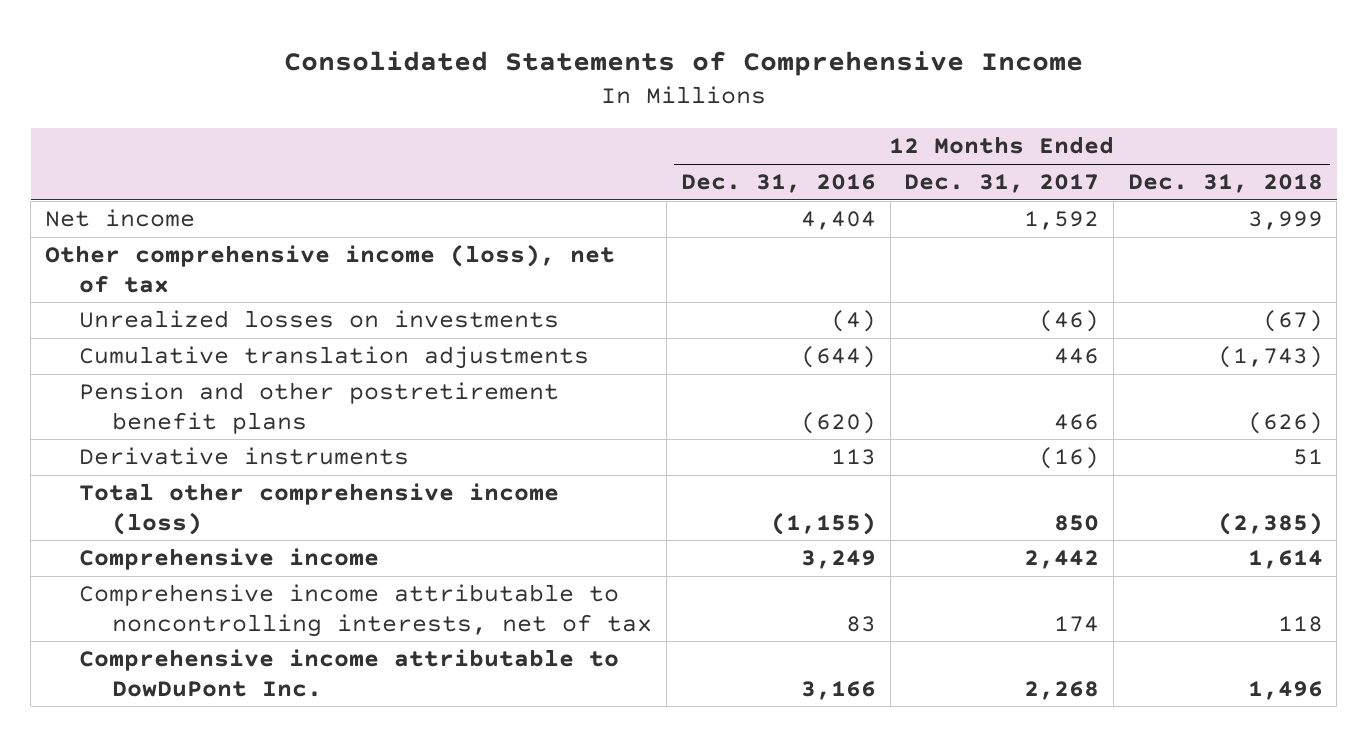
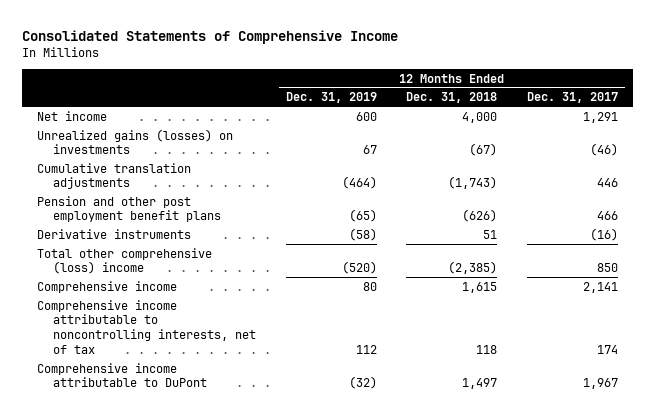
- | 12 Months Ended Dec. 31, 2016 | 12 Months Ended Dec. 31, 2017 | 12 Months Ended Dec. 31, 2018
+ | 12 Months Ended Dec. 31, 2019 | 12 Months Ended Dec. 31, 2018 | 12 Months Ended Dec. 31, 2017
- Net income | 4,404 | 1,592 | 3,999
- Other comprehensive income (loss), net of tax
- Unrealized losses on investments | (4) | (46) | (67)
+ Net income | 600 | 4,000 | 1,291
+ Unrealized gains (losses) on investments | 67 | (67) | (46)
- Pension and other postretirement benefit plans | (620) | 466 | (626)
+ Pension and other post employment benefit plans | (65) | (626) | 466
- Total other comprehensive income (loss) | (1,155) | 850 | (2,385)
- Comprehensive income | 3,249 | 2,442 | 1,614
+ Total other comprehensive (loss) income | (520) | (2,385) | 850
+ Comprehensive income | 80 | 1,615 | 2,141
- Comprehensive income attributable to DowDuPont Inc. | 3,166 | 2,268 | 1,496
+ Comprehensive income attributable to DuPont | (32) | 1,497 | 1,967

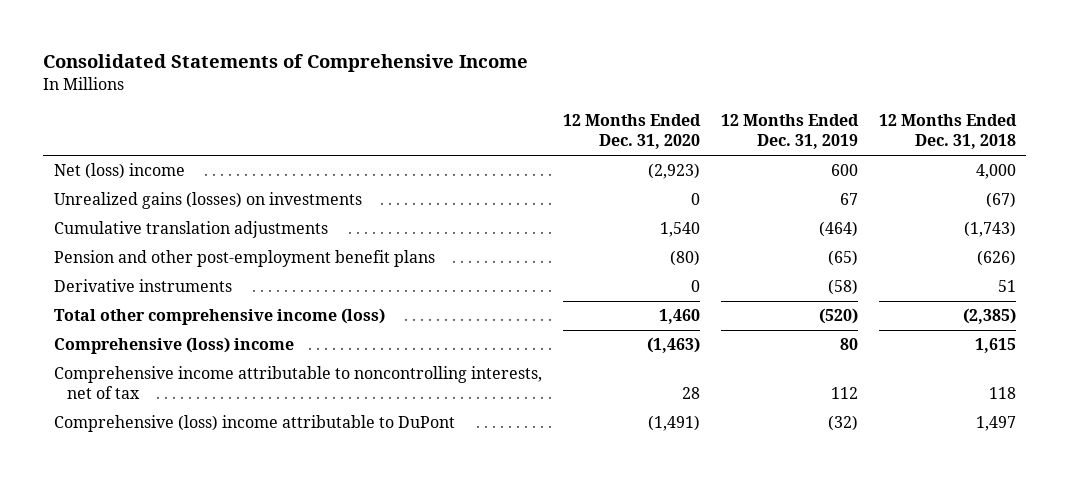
- | 12 Months Ended Dec. 31, 2019 | 12 Months Ended Dec. 31, 2018 | 12 Months Ended Dec. 31, 2017
+ | 12 Months Ended Dec. 31, 2020 | 12 Months Ended Dec. 31, 2019 | 12 Months Ended Dec. 31, 2018
- Net income | 600 | 4,000 | 1,291
+ Net (loss) income | (2,923) | 600 | 4,000
- Pension and other post employment benefit plans | (65) | (626) | 466
+ Pension and other post-employment benefit plans | (80) | (65) | (626)
- Total other comprehensive (loss) income | (520) | (2,385) | 850
- Comprehensive income | 80 | 1,615 | 2,141
+ Total other comprehensive income (loss) | 1,460 | (520) | (2,385)
+ Comprehensive (loss) income | (1,463) | 80 | 1,615
- Comprehensive income attributable to DuPont | (32) | 1,497 | 1,967
+ Comprehensive (loss) income attributable to DuPont | (1,491) | (32) | 1,497

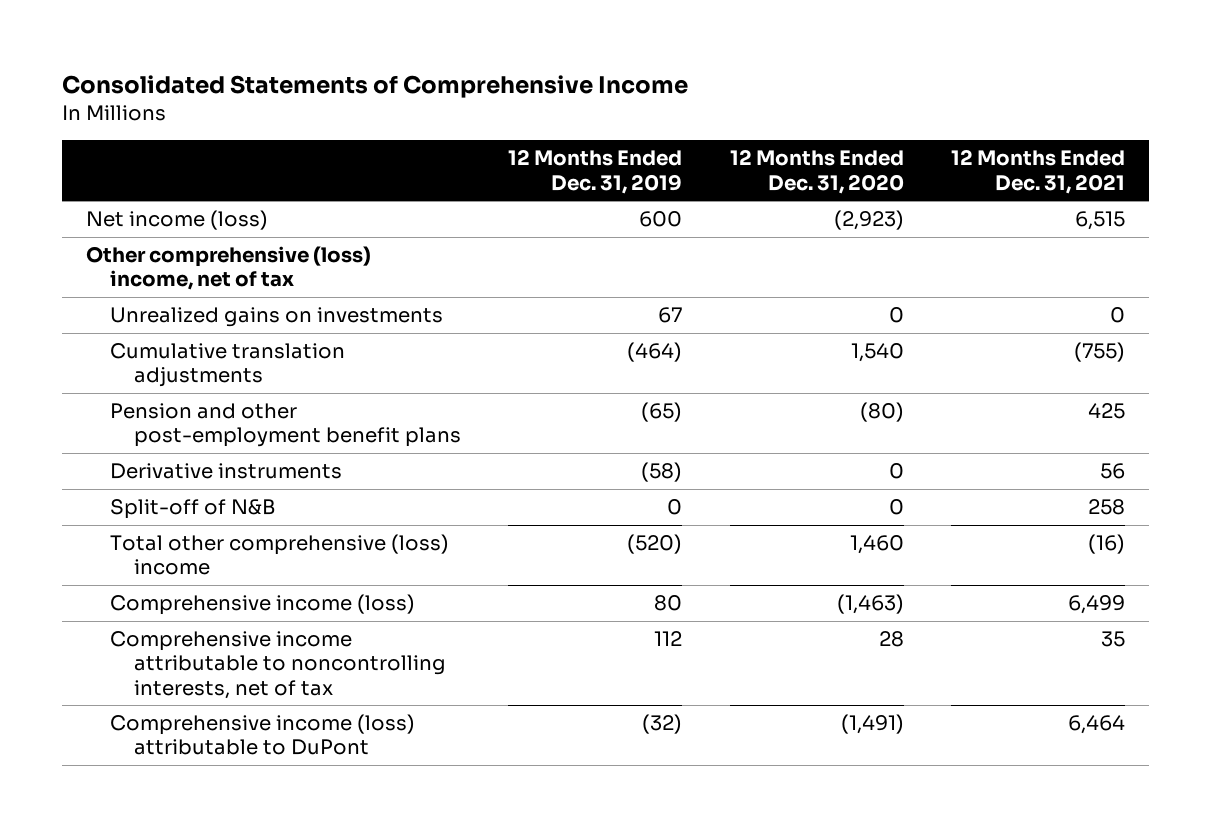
- | 12 Months Ended Dec. 31, 2020 | 12 Months Ended Dec. 31, 2019 | 12 Months Ended Dec. 31, 2018
+ | 12 Months Ended Dec. 31, 2019 | 12 Months Ended Dec. 31, 2020 | 12 Months Ended Dec. 31, 2021
- Net (loss) income | (2,923) | 600 | 4,000
- Unrealized gains (losses) on investments | 0 | 67 | (67)
+ Net income (loss) | 600 | (2,923) | 6,515
+ Other comprehensive (loss) income, net of tax
+ Unrealized gains on investments | 67 | 0 | 0
- Total other comprehensive income (loss) | 1,460 | (520) | (2,385)
- Comprehensive (loss) income | (1,463) | 80 | 1,615
+ Split-off of N&B | 0 | 0 | 258
+ Total other comprehensive (loss) income | (520) | 1,460 | (16)
+ Comprehensive income (loss) | 80 | (1,463) | 6,499
- Comprehensive (loss) income attributable to DuPont | (1,491) | (32) | 1,497
+ Comprehensive income (loss) attributable to DuPont | (32) | (1,491) | 6,464

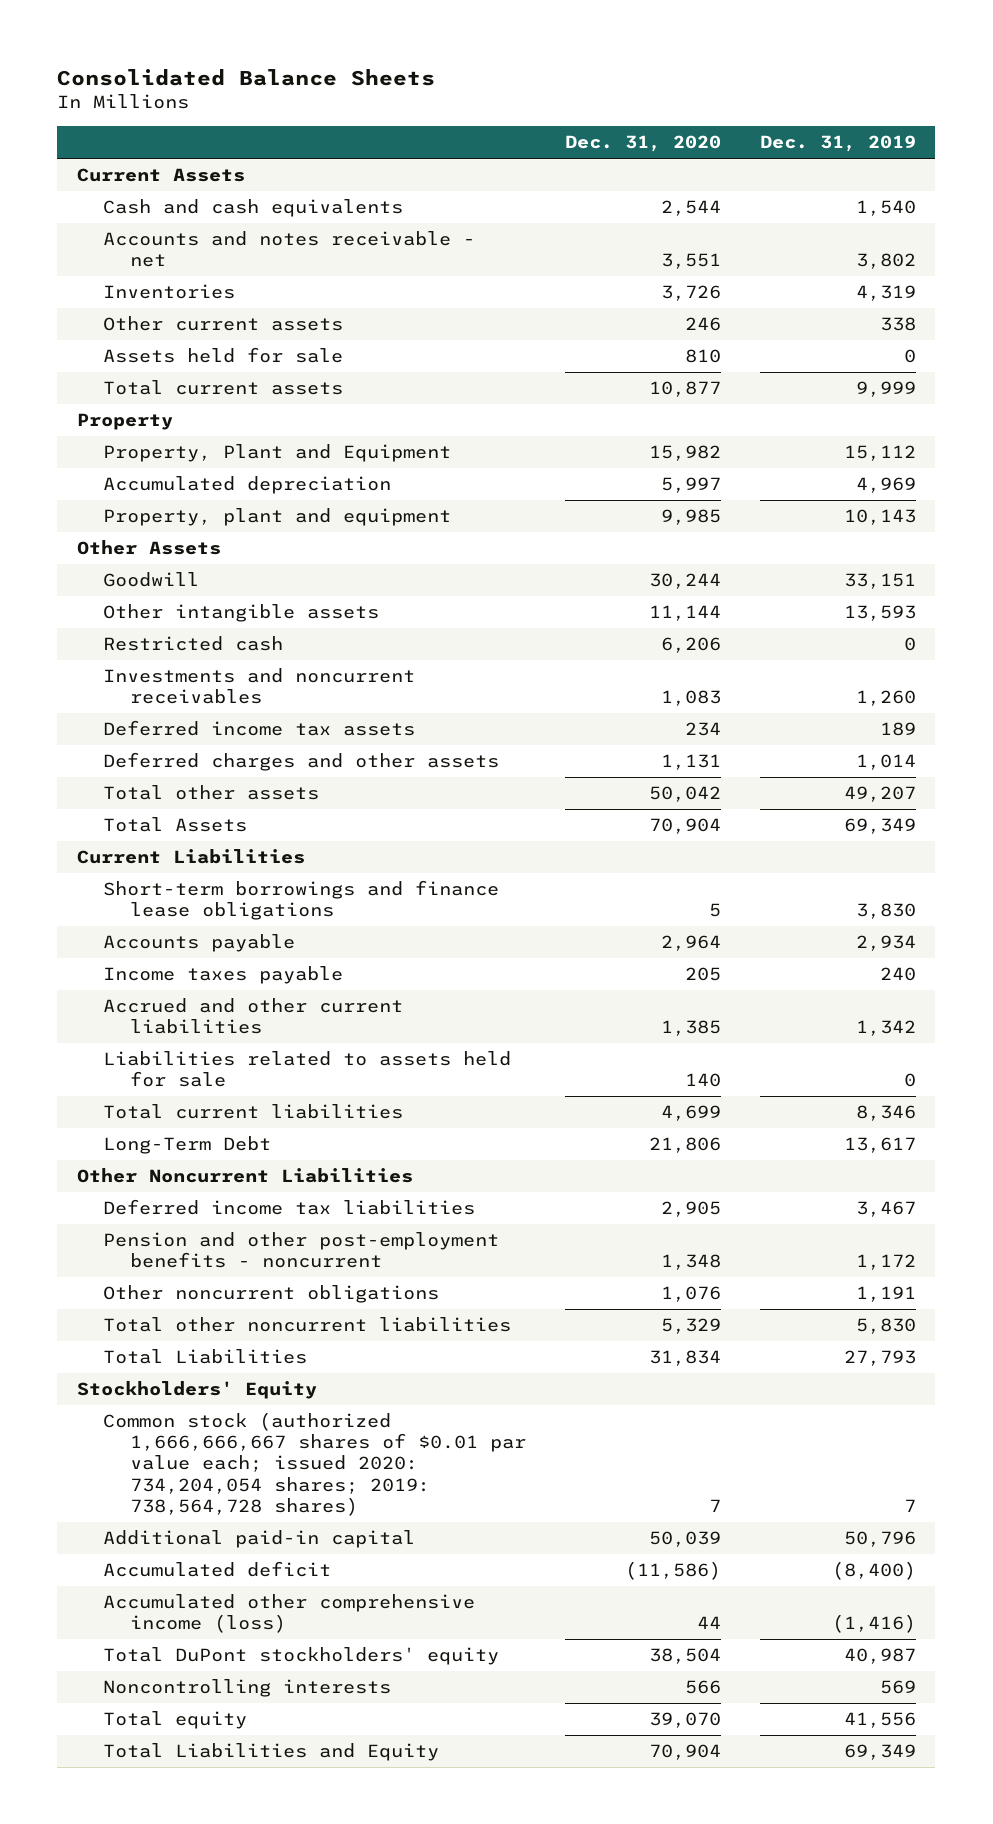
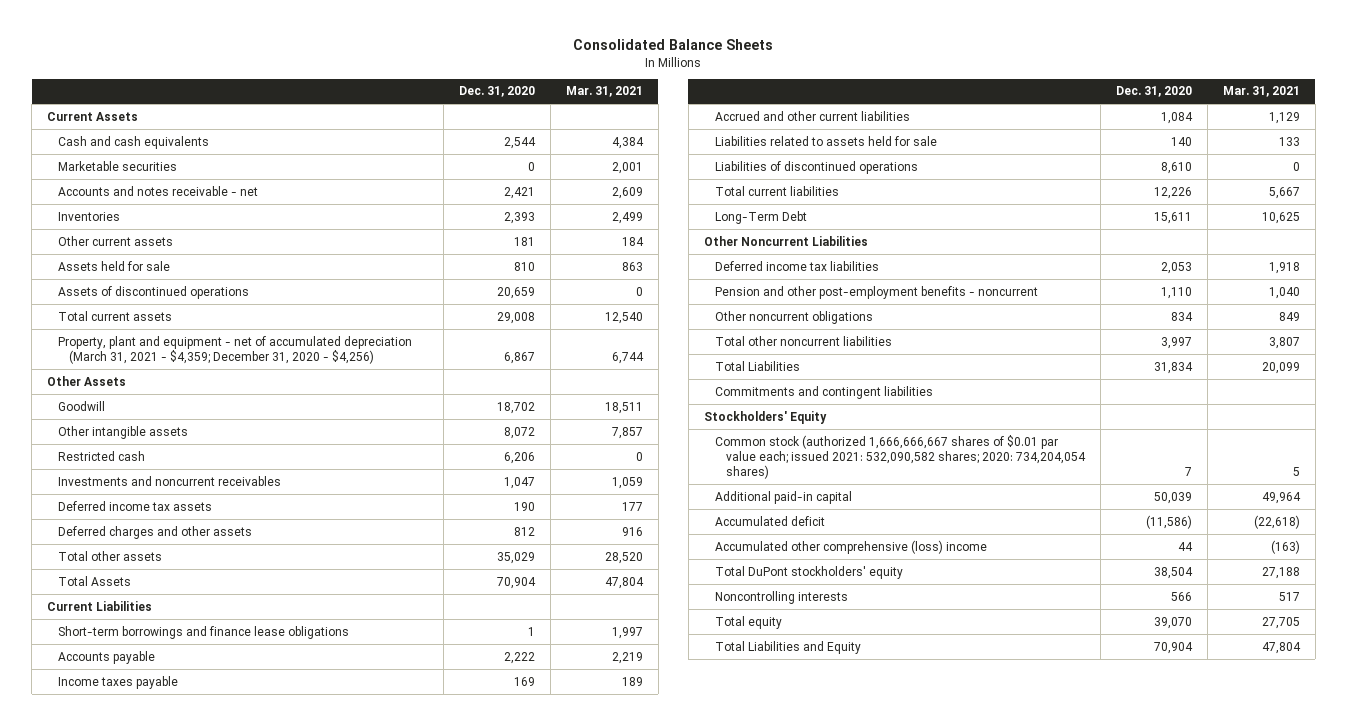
- | Dec. 31, 2020 | Dec. 31, 2019
+ | Dec. 31, 2020 | Mar. 31, 2021
- Accounts and notes receivable - net | 3,551 | 3,802
- Inventories | 3,726 | 4,319
- Other current assets | 246 | 338
+ Marketable securities | 0 | 2,001
+ Accounts and notes receivable - net | 2,421 | 2,609
+ Inventories | 2,393 | 2,499
+ Other current assets | 181 | 184
- Total current assets | 10,877 | 9,999
- Property
- Property, Plant and Equipment | 15,982 | 15,112
- Accumulated depreciation | 5,997 | 4,969
- Property, plant and equipment | 9,985 | 10,143
+ Assets of discontinued operations | 20,659 | 0
+ Total current assets | 29,008 | 12,540
+ Property, plant and equipment - net of accumulated depreciation (March 31, 2021 - $4,359; December 31, 2020 - $4,256) | 6,867 | 6,744
- Goodwill | 30,244 | 33,151
- Other intangible assets | 11,144 | 13,593
+ Goodwill | 18,702 | 18,511
+ Other intangible assets | 8,072 | 7,857
- Investments and noncurrent receivables | 1,083 | 1,260
- Deferred income tax assets | 234 | 189
- Deferred charges and other assets | 1,131 | 1,014
- Total other assets | 50,042 | 49,207
+ Investments and noncurrent receivables | 1,047 | 1,059
+ Deferred income tax assets | 190 | 177
+ Deferred charges and other assets | 812 | 916
+ Total other assets | 35,029 | 28,520
- Short-term borrowings and finance lease obligations | 5 | 3,830
- Accounts payable | 2,964 | 2,934
- Income taxes payable | 205 | 240
- Accrued and other current liabilities | 1,385 | 1,342
+ Short-term borrowings and finance lease obligations | 1 | 1,997
+ Accounts payable | 2,222 | 2,219
+ Income taxes payable | 169 | 189
+ Accrued and other current liabilities | 1,084 | 1,129
- Total current liabilities | 4,699 | 8,346
- Long-Term Debt | 21,806 | 13,617
+ Liabilities of discontinued operations | 8,610 | 0
+ Total current liabilities | 12,226 | 5,667
+ Long-Term Debt | 15,611 | 10,625
- Deferred income tax liabilities | 2,905 | 3,467
- Pension and other post-employment benefits - noncurrent | 1,348 | 1,172
- Other noncurrent obligations | 1,076 | 1,191
- Total other noncurrent liabilities | 5,329 | 5,830
+ Deferred income tax liabilities | 2,053 | 1,918
+ Pension and other post-employment benefits - noncurrent | 1,110 | 1,040
+ Other noncurrent obligations | 834 | 849
+ Total other noncurrent liabilities | 3,997 | 3,807
+ Commitments and contingent liabilities
- Common stock (authorized 1,666,666,667 shares of $0.01 par value each; issued 2020: 734,204,054 shares; 2019: 738,564,728 shares) | 7 | 7
+ Common stock (authorized 1,666,666,667 shares of $0.01 par value each; issued 2021: 532,090,582 shares; 2020: 734,204,054 shares) | 7 | 5
- Accumulated other comprehensive income (loss) | 44 | (1,416)
+ Accumulated other comprehensive (loss) income | 44 | (163)

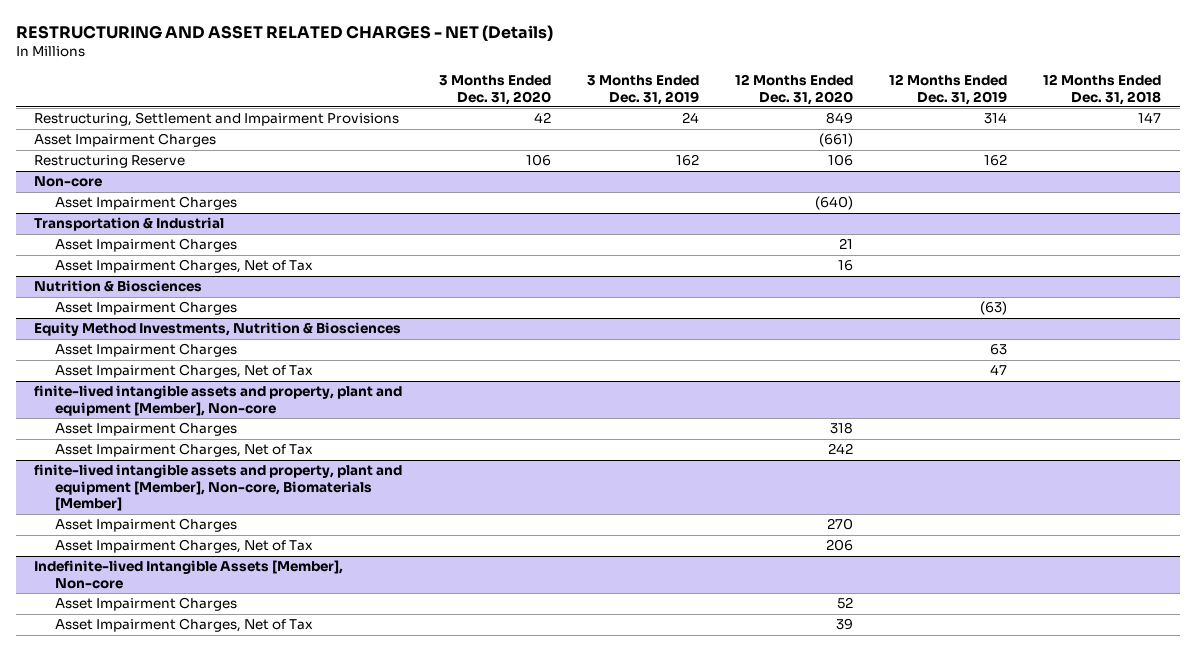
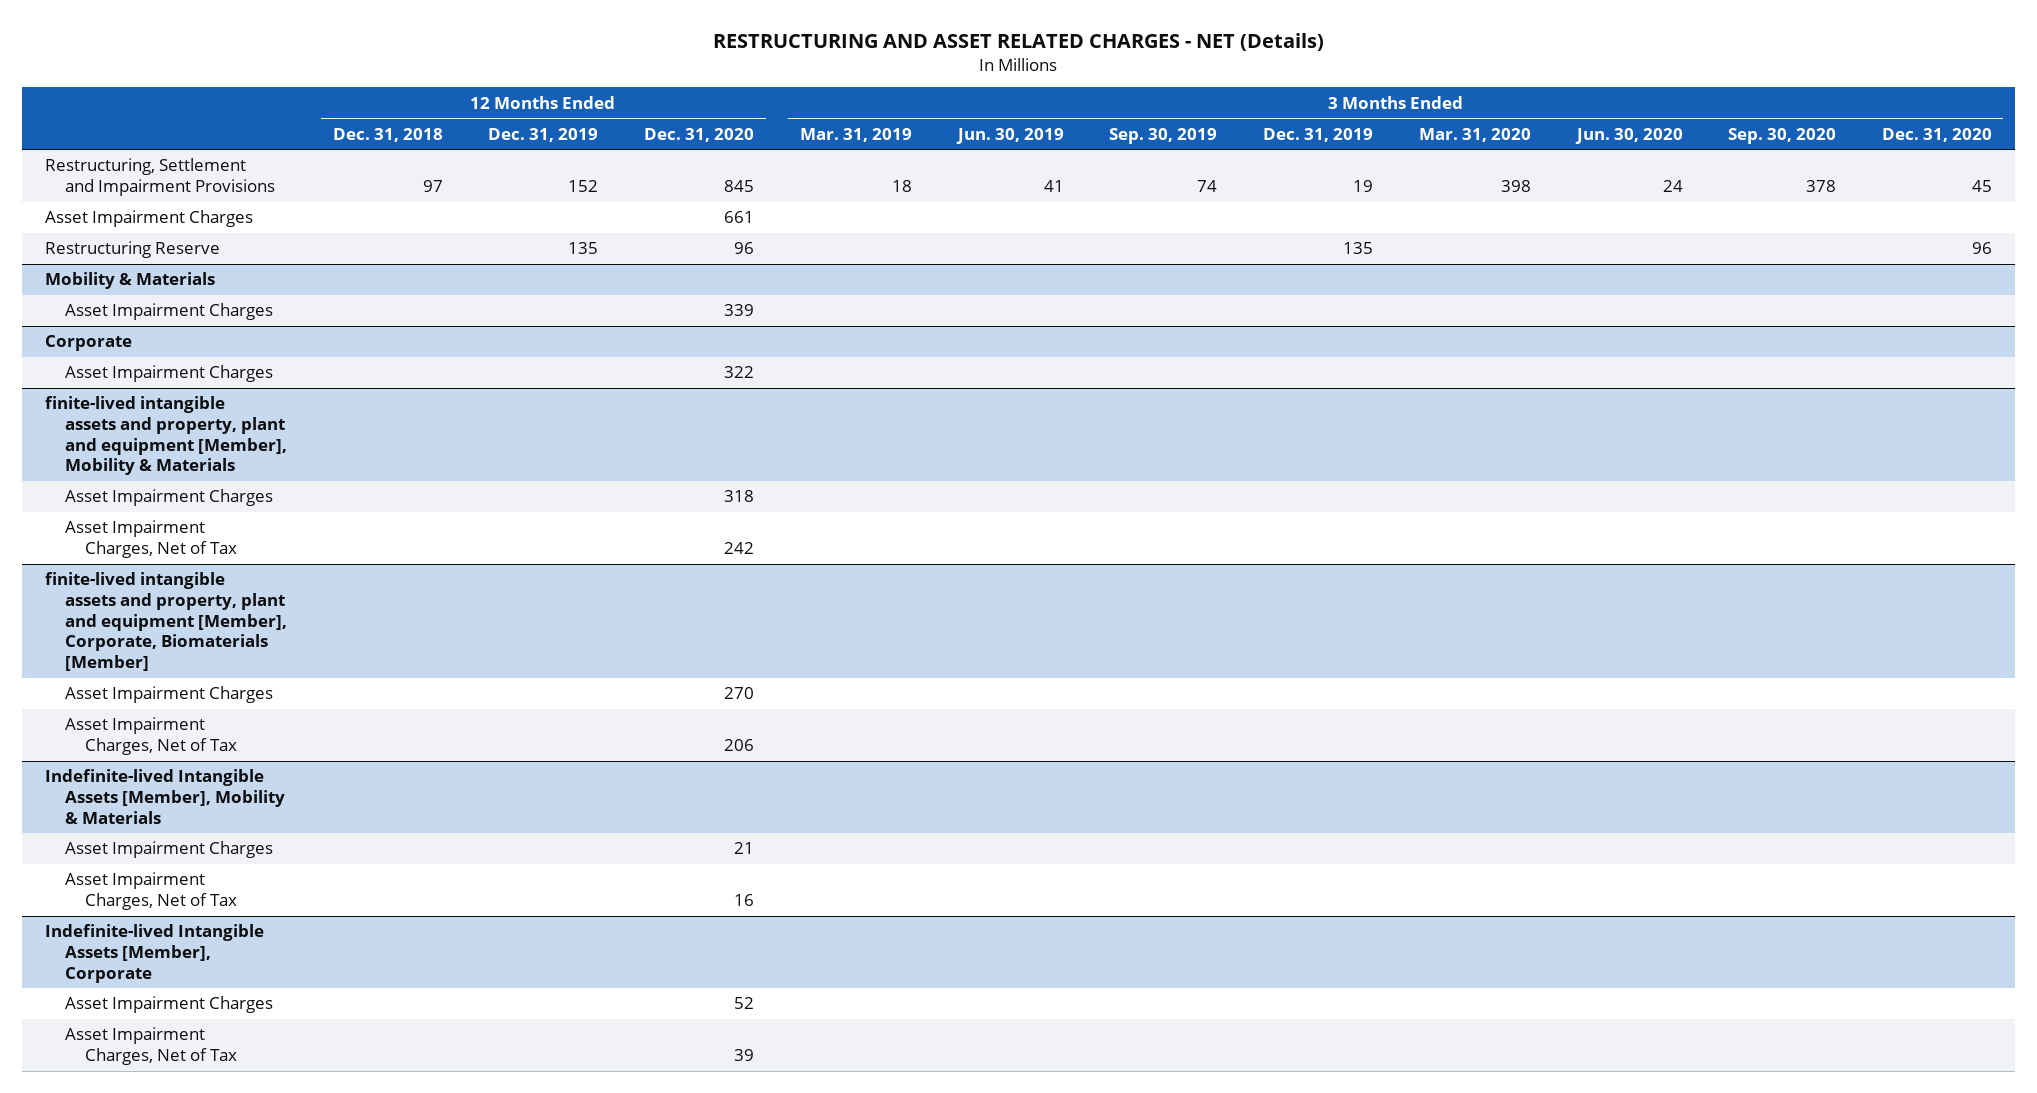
- | 3 Months Ended Dec. 31, 2020 | 3 Months Ended Dec. 31, 2019 | 12 Months Ended Dec. 31, 2020 | 12 Months Ended Dec. 31, 2019 | 12 Months Ended Dec. 31, 2018
+ | 12 Months Ended Dec. 31, 2018 | 12 Months Ended Dec. 31, 2019 | 12 Months Ended Dec. 31, 2020 | 3 Months Ended Mar. 31, 2019 | 3 Months Ended Jun. 30, 2019 | 3 Months Ended Sep. 30, 2019 | 3 Months Ended Dec. 31, 2019 | 3 Months Ended Mar. 31, 2020 | 3 Months Ended Jun. 30, 2020 | 3 Months Ended Sep. 30, 2020 | 3 Months Ended Dec. 31, 2020
- Restructuring, Settlement and Impairment Provisions | 42 | 24 | 849 | 314 | 147
- Asset Impairment Charges | | | (661) | |
- Restructuring Reserve | 106 | 162 | 106 | 162 |
- Non-core
- Asset Impairment Charges | | | (640) | |
- Transportation & Industrial
- Asset Impairment Charges | | | 21 | |
- Asset Impairment Charges, Net of Tax | | | 16 | |
- Nutrition & Biosciences
- Asset Impairment Charges | | | | (63) |
- Equity Method Investments, Nutrition & Biosciences
- Asset Impairment Charges | | | | 63 |
- Asset Impairment Charges, Net of Tax | | | | 47 |
- finite-lived intangible assets and property, plant and equipment [Member], Non-core
+ Restructuring, Settlement and Impairment Provisions | 97 | 152 | 845 | 18 | 41 | 74 | 19 | 398 | 24 | 378 | 45
+ Asset Impairment Charges | | | 661 | | | | | | | |
+ Restructuring Reserve | | 135 | 96 | | | | 135 | | | | 96
+ Mobility & Materials
+ Asset Impairment Charges | | | 339 | | | | | | | |
+ Corporate
+ Asset Impairment Charges | | | 322 | | | | | | | |
+ finite-lived intangible assets and property, plant and equipment [Member], Mobility & Materials
- finite-lived intangible assets and property, plant and equipment [Member], Non-core, Biomaterials [Member]
+ finite-lived intangible assets and property, plant and equipment [Member], Corporate, Biomaterials [Member]
- Indefinite-lived Intangible Assets [Member], Non-core
+ Indefinite-lived Intangible Assets [Member], Mobility & Materials
+ Asset Impairment Charges | | | 21 | | | | | | | |
+ Asset Impairment Charges, Net of Tax | | | 16 | | | | | | | |
+ Indefinite-lived Intangible Assets [Member], Corporate

